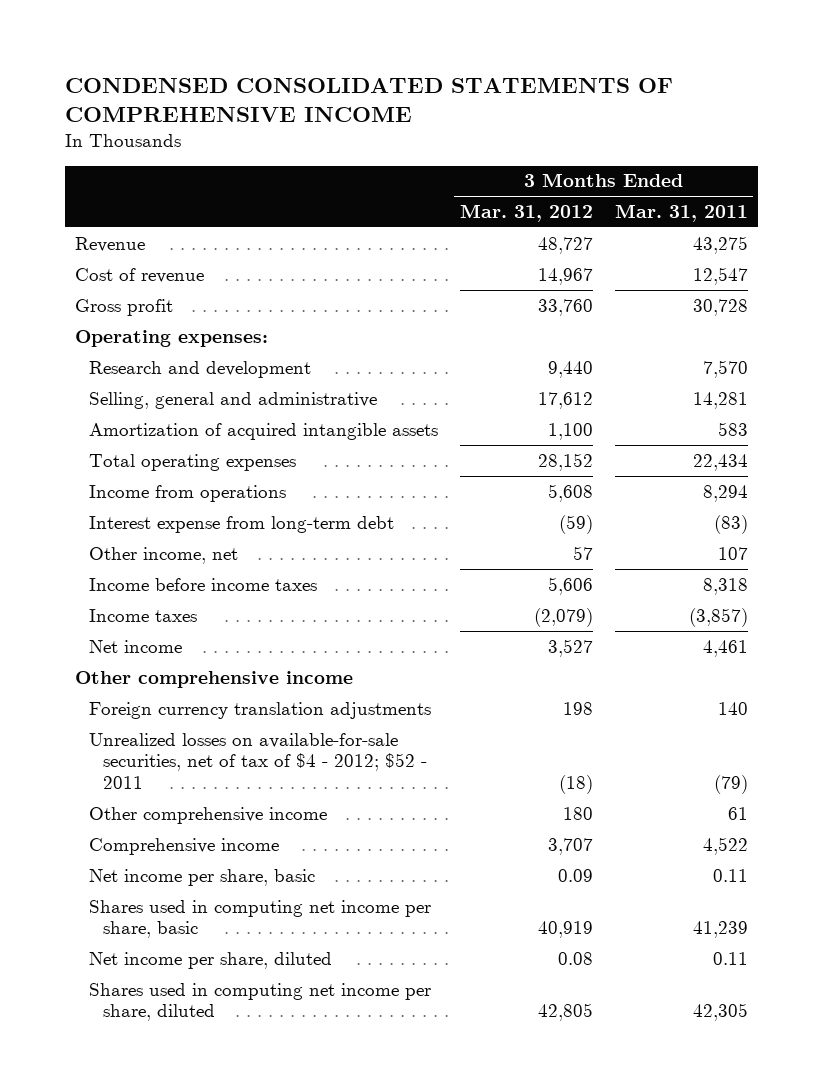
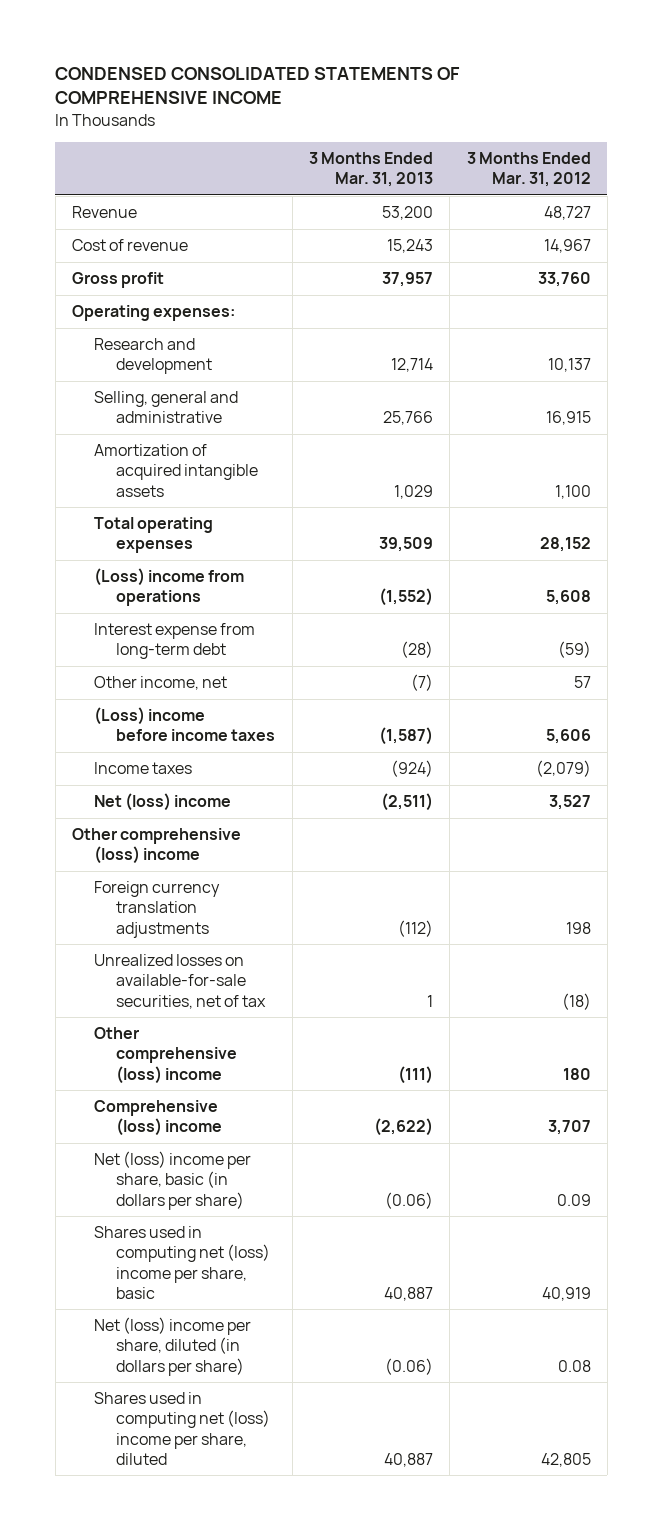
- | 3 Months Ended Mar. 31, 2012 | 3 Months Ended Mar. 31, 2011
+ | 3 Months Ended Mar. 31, 2013 | 3 Months Ended Mar. 31, 2012
- Research and development | 9,440 | 7,570
- Selling, general and administrative | 17,612 | 14,281
+ Research and development | 12,714 | 10,137
+ Selling, general and administrative | 25,766 | 16,915
- Income from operations | 5,608 | 8,294
+ (Loss) income from operations | (1,552) | 5,608
- Income before income taxes | 5,606 | 8,318
+ (Loss) income before income taxes | (1,587) | 5,606
- Net income | 3,527 | 4,461
- Other comprehensive income
+ Net (loss) income | (2,511) | 3,527
+ Other comprehensive (loss) income
- Unrealized losses on available-for-sale securities, net of tax of $4 - 2012; $52 - 2011 | (18) | (79)
- Other comprehensive income | 180 | 61
- Comprehensive income | 3,707 | 4,522
- Net income per share, basic | 0.09 | 0.11
- Shares used in computing net income per share, basic | 40,919 | 41,239
- Net income per share, diluted | 0.08 | 0.11
- Shares used in computing net income per share, diluted | 42,805 | 42,305
+ Unrealized losses on available-for-sale securities, net of tax | 1 | (18)
+ Other comprehensive (loss) income | (111) | 180
+ Comprehensive (loss) income | (2,622) | 3,707
+ Net (loss) income per share, basic (in dollars per share) | (0.06) | 0.09
+ Shares used in computing net (loss) income per share, basic | 40,887 | 40,919
+ Net (loss) income per share, diluted (in dollars per share) | (0.06) | 0.08
+ Shares used in computing net (loss) income per share, diluted | 40,887 | 42,805

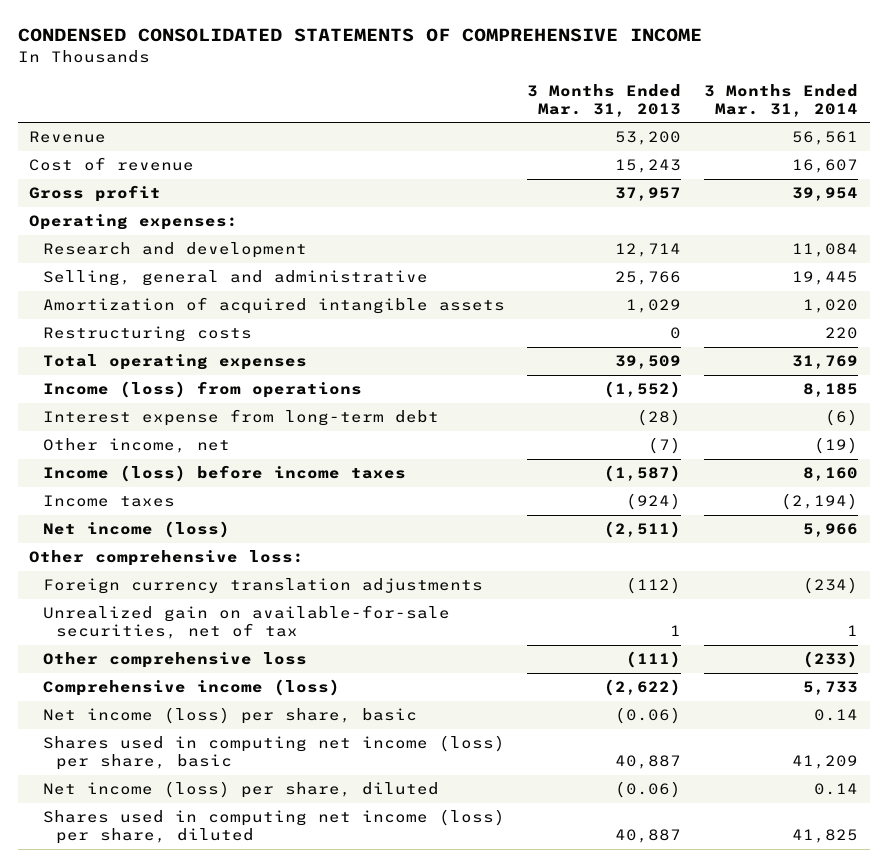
- | 3 Months Ended Mar. 31, 2013 | 3 Months Ended Mar. 31, 2012
+ | 3 Months Ended Mar. 31, 2013 | 3 Months Ended Mar. 31, 2014
+ Restructuring costs | 0 | 220
- (Loss) income from operations | (1,552) | 5,608
+ Income (loss) from operations | (1,552) | 8,185
- (Loss) income before income taxes | (1,587) | 5,606
+ Income (loss) before income taxes | (1,587) | 8,160
- Net (loss) income | (2,511) | 3,527
- Other comprehensive (loss) income
+ Net income (loss) | (2,511) | 5,966
+ Other comprehensive loss:
- Unrealized losses on available-for-sale securities, net of tax | 1 | (18)
- Other comprehensive (loss) income | (111) | 180
- Comprehensive (loss) income | (2,622) | 3,707
- Net (loss) income per share, basic (in dollars per share) | (0.06) | 0.09
- Shares used in computing net (loss) income per share, basic | 40,887 | 40,919
- Net (loss) income per share, diluted (in dollars per share) | (0.06) | 0.08
- Shares used in computing net (loss) income per share, diluted | 40,887 | 42,805
+ Unrealized gain on available-for-sale securities, net of tax | 1 | 1
+ Other comprehensive loss | (111) | (233)
+ Comprehensive income (loss) | (2,622) | 5,733
+ Net income (loss) per share, basic | (0.06) | 0.14
+ Shares used in computing net income (loss) per share, basic | 40,887 | 41,209
+ Net income (loss) per share, diluted | (0.06) | 0.14
+ Shares used in computing net income (loss) per share, diluted | 40,887 | 41,825

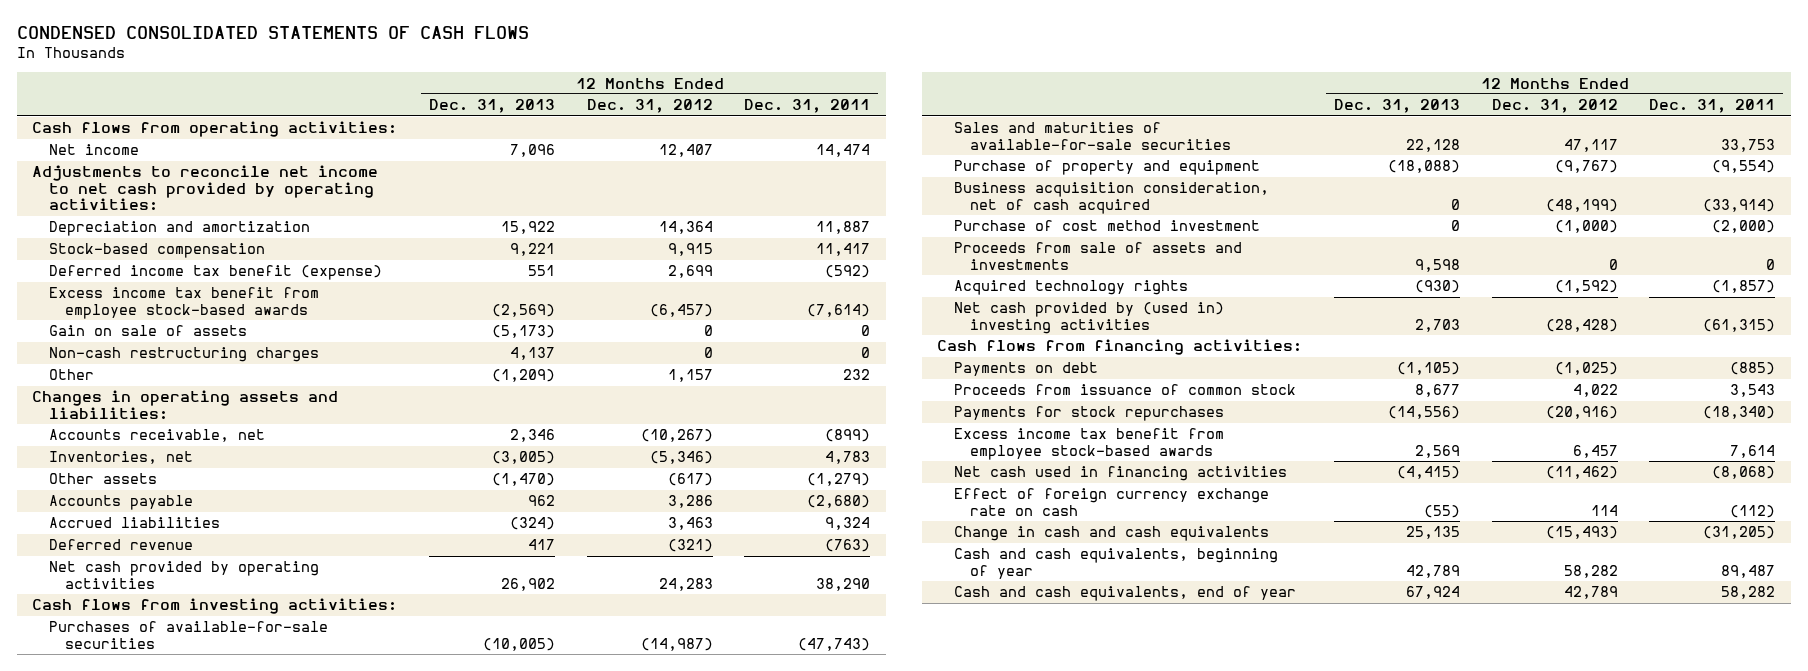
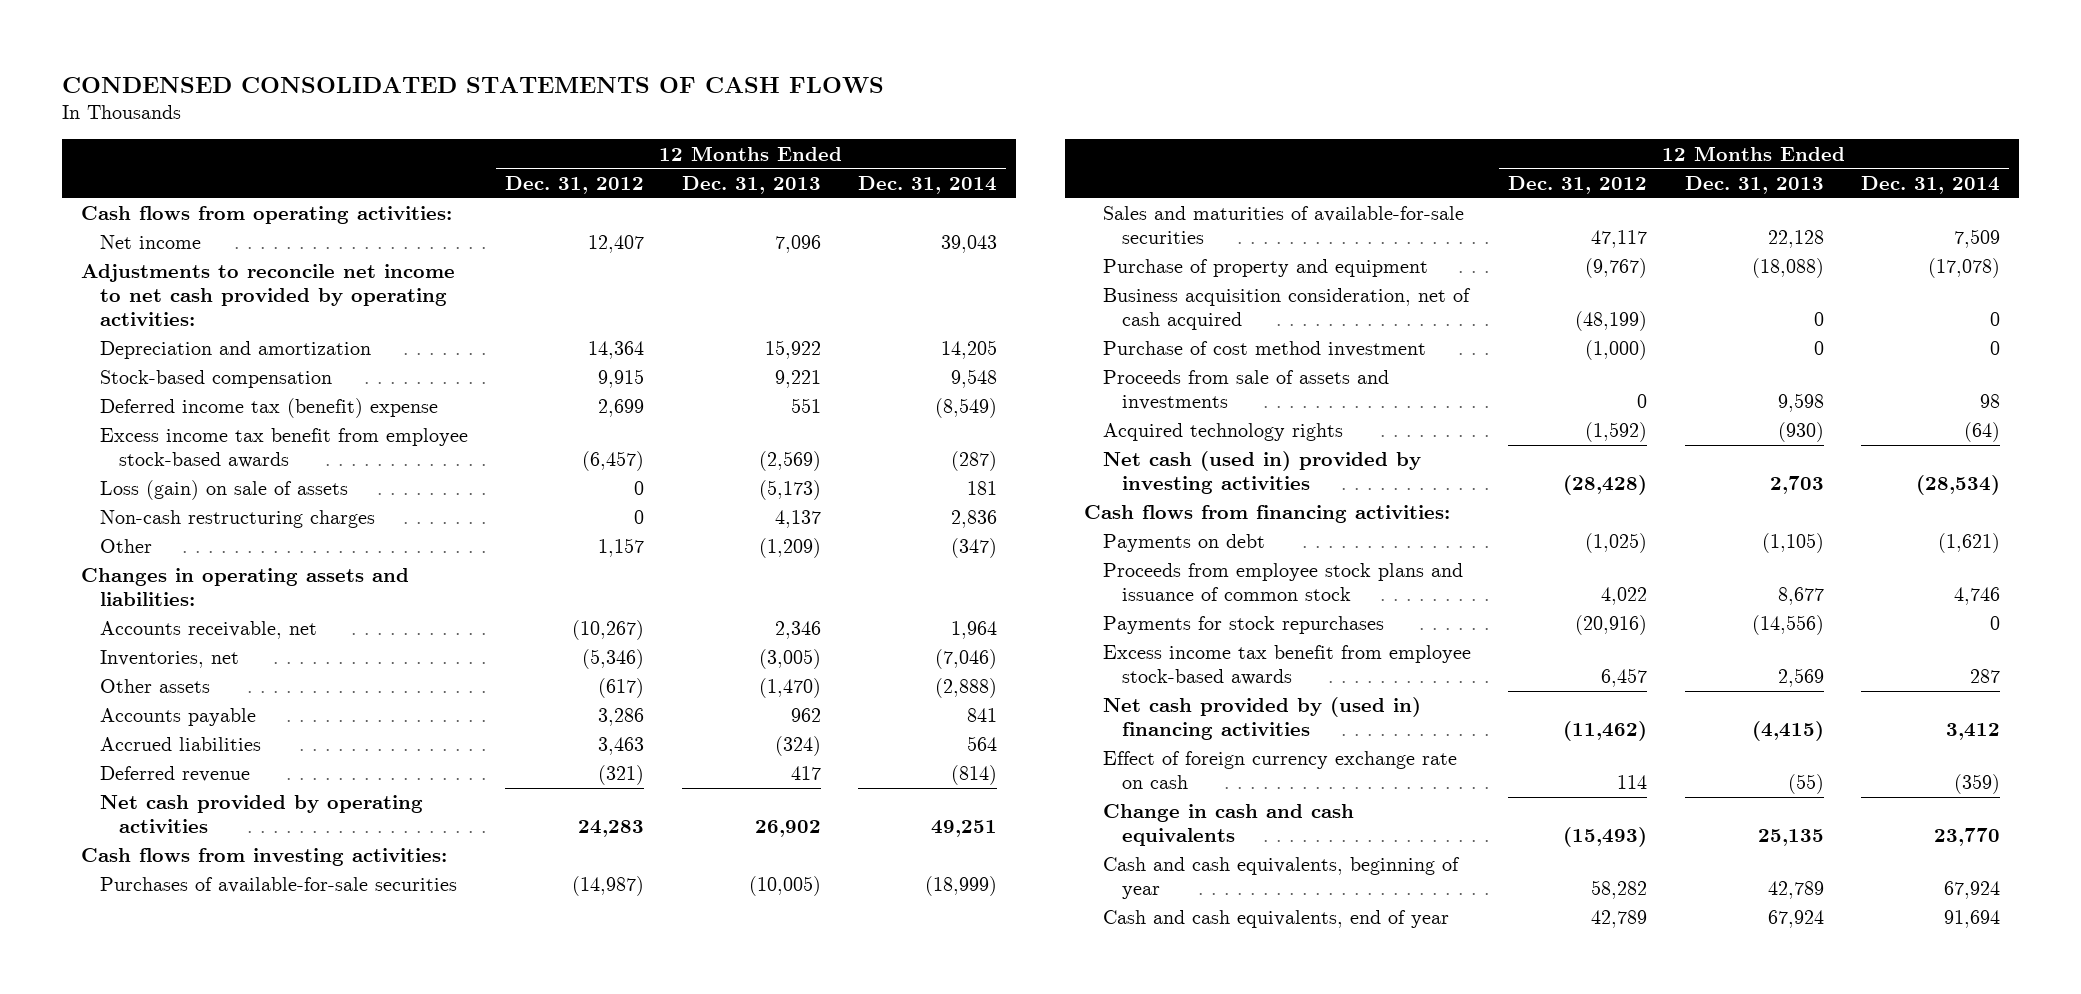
- | 12 Months Ended Dec. 31, 2013 | 12 Months Ended Dec. 31, 2012 | 12 Months Ended Dec. 31, 2011
+ | 12 Months Ended Dec. 31, 2012 | 12 Months Ended Dec. 31, 2013 | 12 Months Ended Dec. 31, 2014
- Deferred income tax benefit (expense) | 551 | 2,699 | (592)
+ Deferred income tax (benefit) expense | 2,699 | 551 | (8,549)
- Gain on sale of assets | (5,173) | 0 | 0
+ Loss (gain) on sale of assets | 0 | (5,173) | 181
- Net cash provided by (used in) investing activities | 2,703 | (28,428) | (61,315)
+ Net cash (used in) provided by investing activities | (28,428) | 2,703 | (28,534)
- Proceeds from issuance of common stock | 8,677 | 4,022 | 3,543
+ Proceeds from employee stock plans and issuance of common stock | 4,022 | 8,677 | 4,746
- Net cash used in financing activities | (4,415) | (11,462) | (8,068)
+ Net cash provided by (used in) financing activities | (11,462) | (4,415) | 3,412

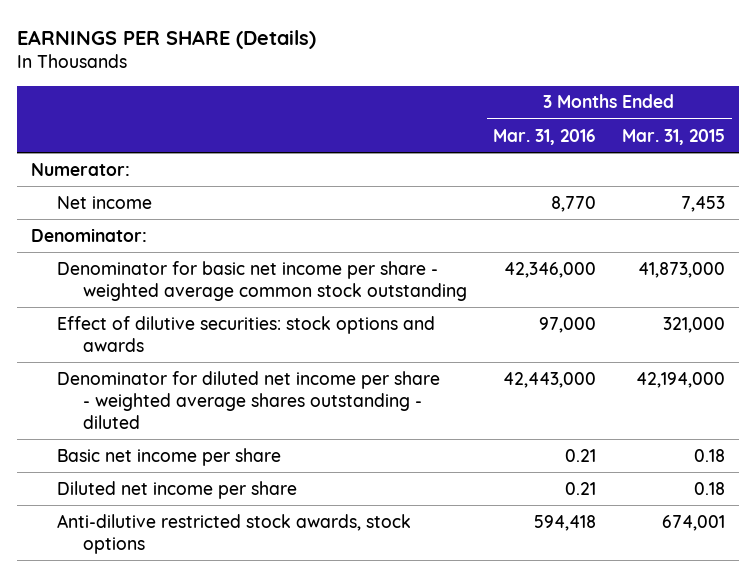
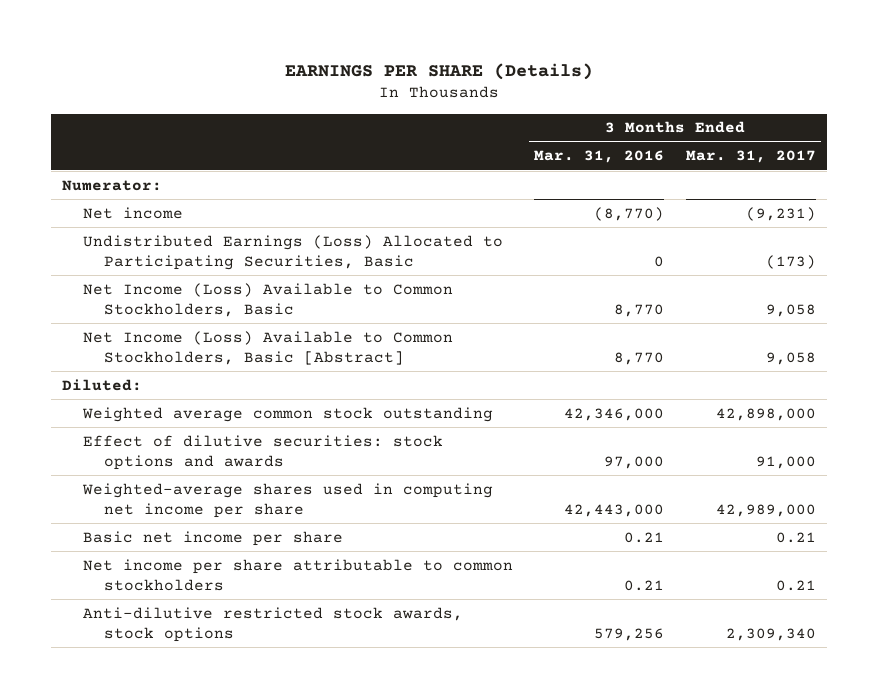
- | 3 Months Ended Mar. 31, 2016 | 3 Months Ended Mar. 31, 2015
+ | 3 Months Ended Mar. 31, 2016 | 3 Months Ended Mar. 31, 2017
- Net income | 8,770 | 7,453
- Denominator:
- Denominator for basic net income per share - weighted average common stock outstanding | 42,346,000 | 41,873,000
+ Net income | (8,770) | (9,231)
+ Undistributed Earnings (Loss) Allocated to Participating Securities, Basic | 0 | (173)
+ Net Income (Loss) Available to Common Stockholders, Basic | 8,770 | 9,058
+ Net Income (Loss) Available to Common Stockholders, Basic [Abstract] | 8,770 | 9,058
+ Diluted:
+ Weighted average common stock outstanding | 42,346,000 | 42,898,000
- Denominator for diluted net income per share - weighted average shares outstanding - diluted | 42,443,000 | 42,194,000
+ Weighted-average shares used in computing net income per share | 42,443,000 | 42,989,000
- Diluted net income per share | 0.21 | 0.18
- Anti-dilutive restricted stock awards, stock options | 594,418 | 674,001
+ Net income per share attributable to common stockholders | 0.21 | 0.21
+ Anti-dilutive restricted stock awards, stock options | 579,256 | 2,309,340

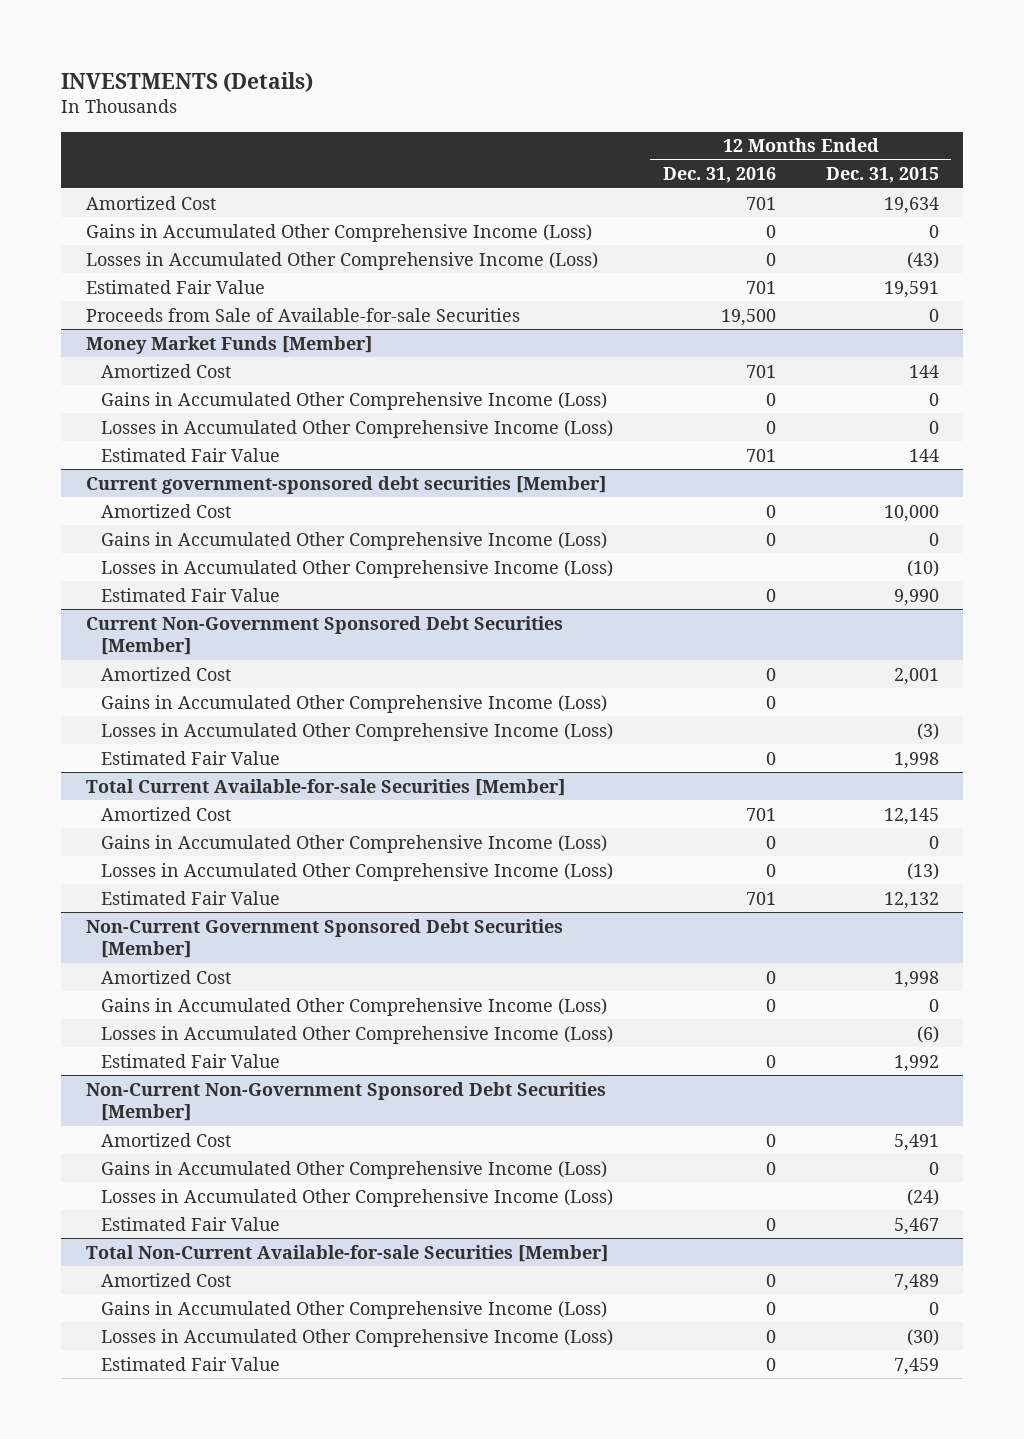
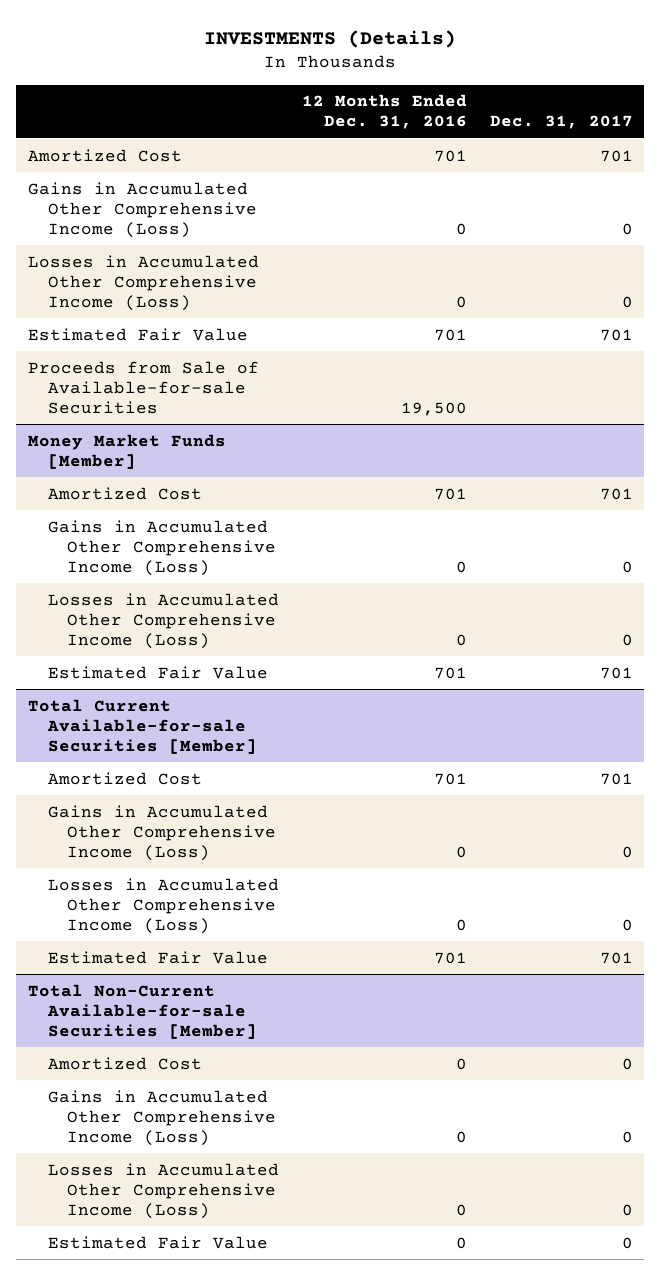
- | 12 Months Ended Dec. 31, 2016 | 12 Months Ended Dec. 31, 2015
+ | 12 Months Ended Dec. 31, 2016 | Dec. 31, 2017
- Current government-sponsored debt securities [Member]
- Amortized Cost | 0 | 10,000
- Gains in Accumulated Other Comprehensive Income (Loss) | 0 | 0
- Losses in Accumulated Other Comprehensive Income (Loss) | | (10)
- Estimated Fair Value | 0 | 9,990
- Current Non-Government Sponsored Debt Securities [Member]
- Amortized Cost | 0 | 2,001
- Gains in Accumulated Other Comprehensive Income (Loss) | 0 |
- Losses in Accumulated Other Comprehensive Income (Loss) | | (3)
- Estimated Fair Value | 0 | 1,998
- Non-Current Government Sponsored Debt Securities [Member]
- Amortized Cost | 0 | 1,998
- Gains in Accumulated Other Comprehensive Income (Loss) | 0 | 0
- Losses in Accumulated Other Comprehensive Income (Loss) | | (6)
- Estimated Fair Value | 0 | 1,992
- Non-Current Non-Government Sponsored Debt Securities [Member]
- Amortized Cost | 0 | 5,491
- Gains in Accumulated Other Comprehensive Income (Loss) | 0 | 0
- Losses in Accumulated Other Comprehensive Income (Loss) | | (24)
- Estimated Fair Value | 0 | 5,467

